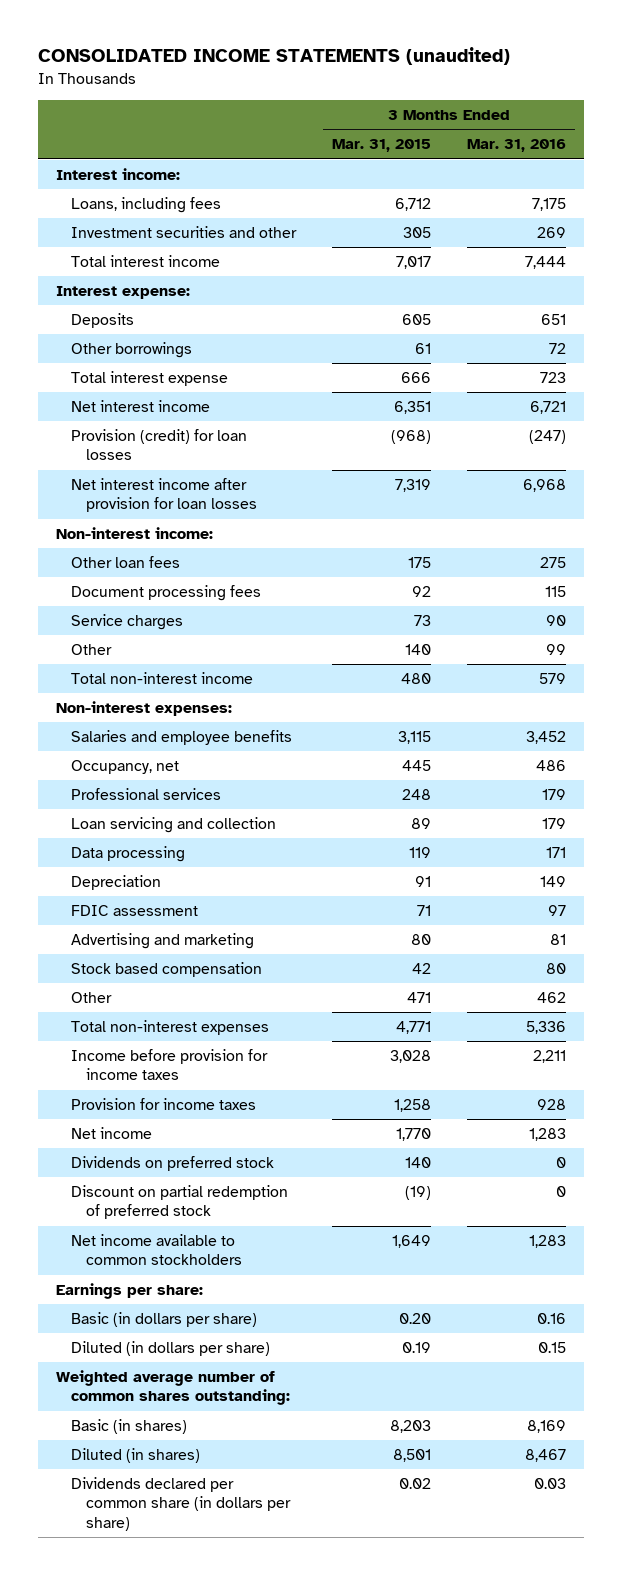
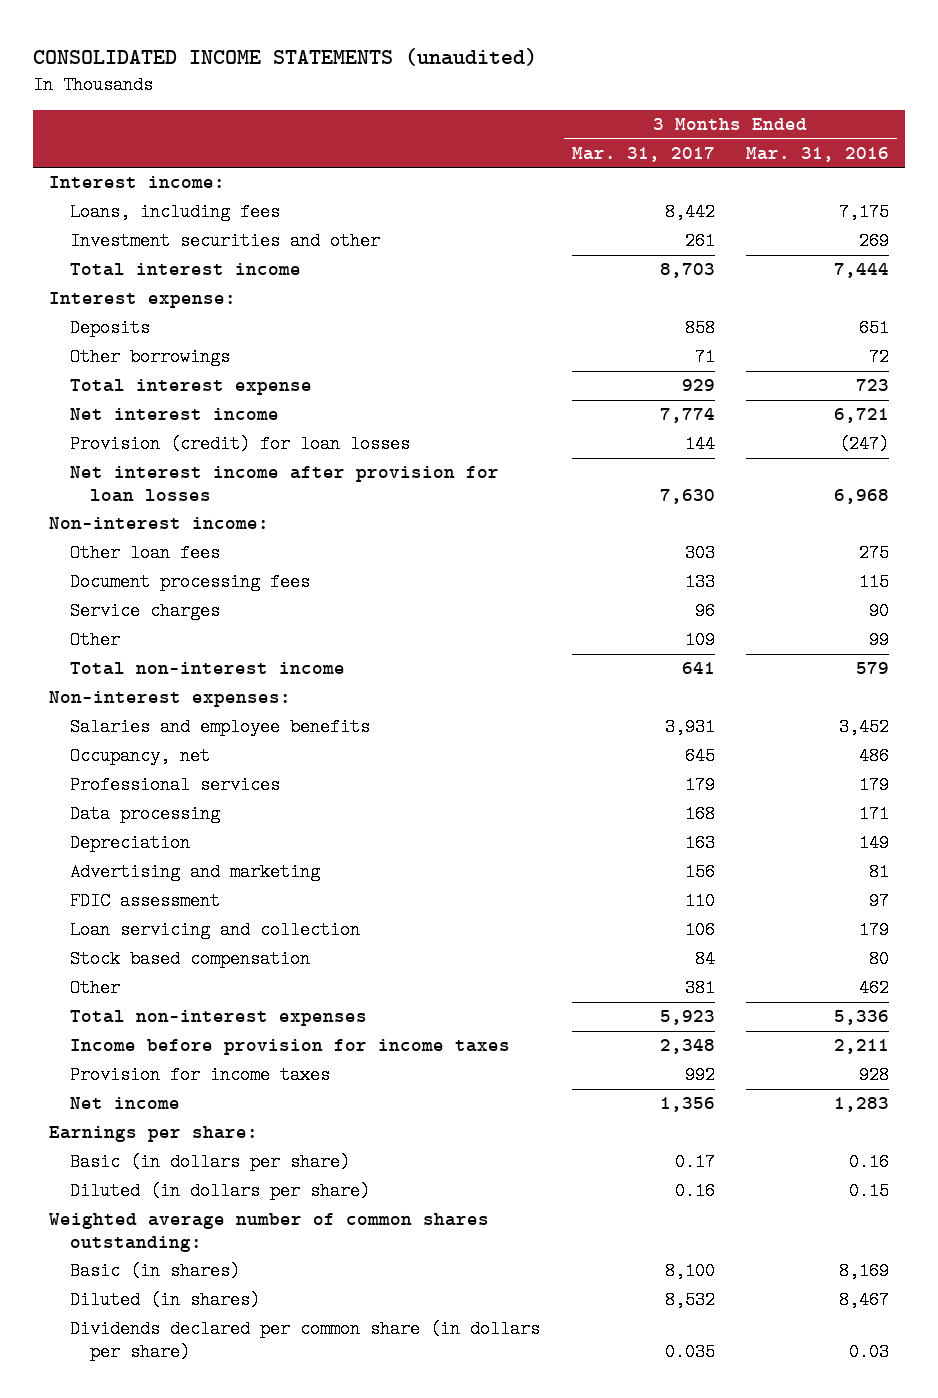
- | 3 Months Ended Mar. 31, 2015 | 3 Months Ended Mar. 31, 2016
+ | 3 Months Ended Mar. 31, 2017 | 3 Months Ended Mar. 31, 2016
moved down: FDIC assessment | 110 | 97
moved down: Loan servicing and collection | 106 | 179
- Dividends on preferred stock | 140 | 0
- Discount on partial redemption of preferred stock | (19) | 0
- Net income available to common stockholders | 1,649 | 1,283

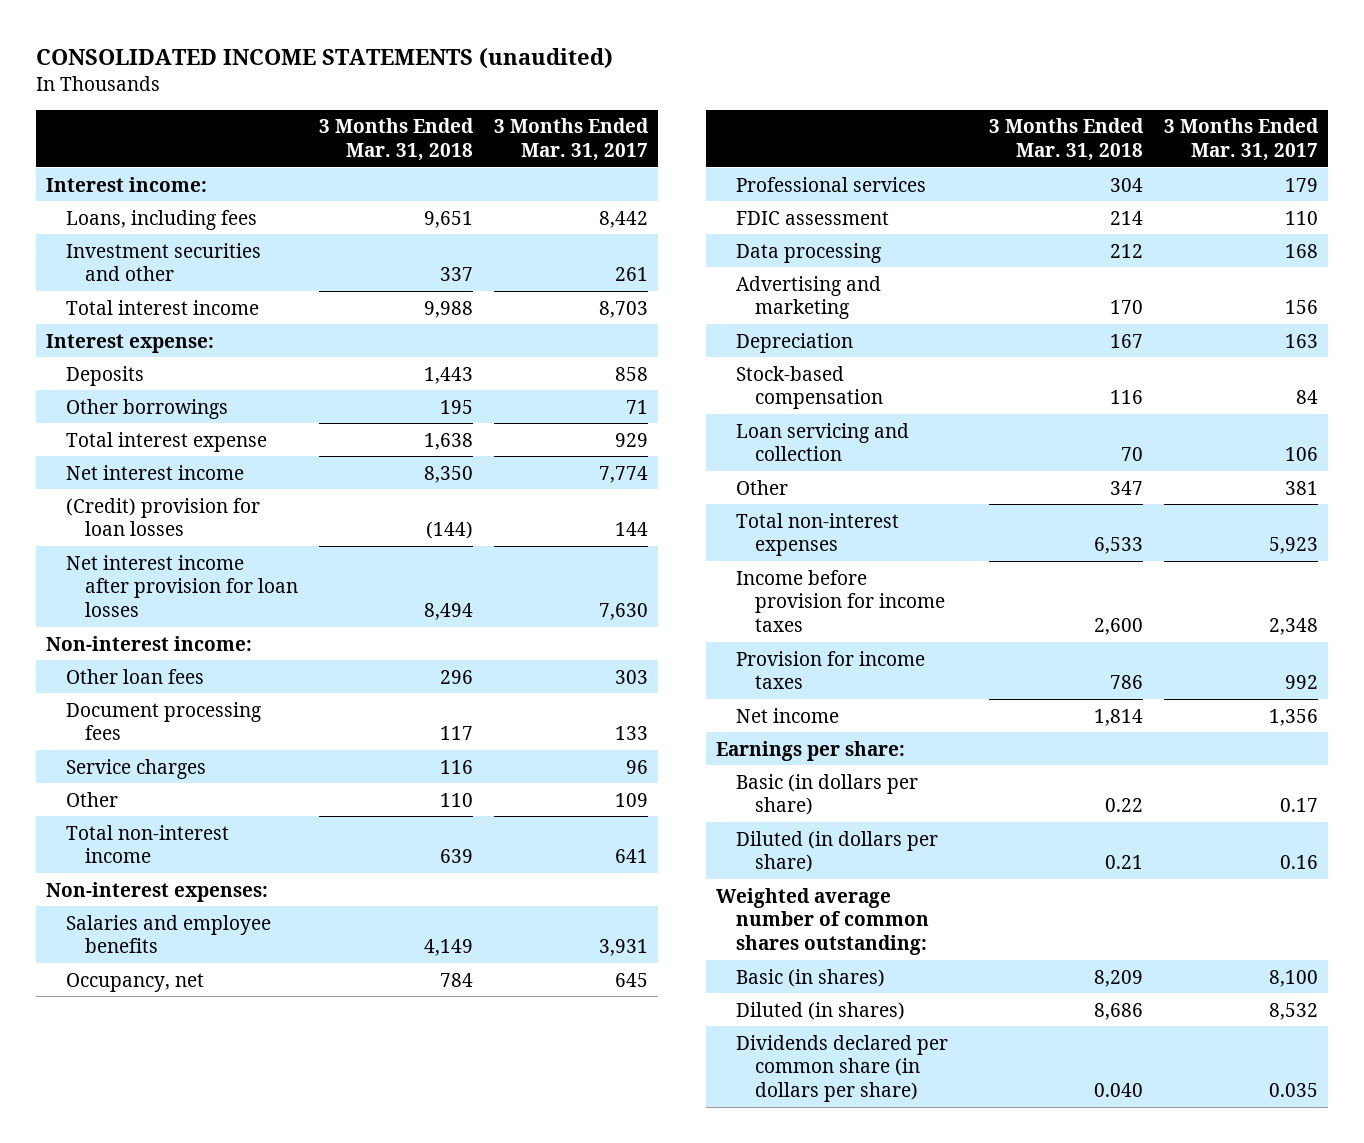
- | 3 Months Ended Mar. 31, 2017 | 3 Months Ended Mar. 31, 2016
+ | 3 Months Ended Mar. 31, 2018 | 3 Months Ended Mar. 31, 2017
- Provision (credit) for loan losses | 144 | (247)
+ (Credit) provision for loan losses | (144) | 144
moved up: FDIC assessment | 214 | 110
moved down: Depreciation | 167 | 163
+ Stock-based compensation | 116 | 84
- Stock based compensation | 84 | 80

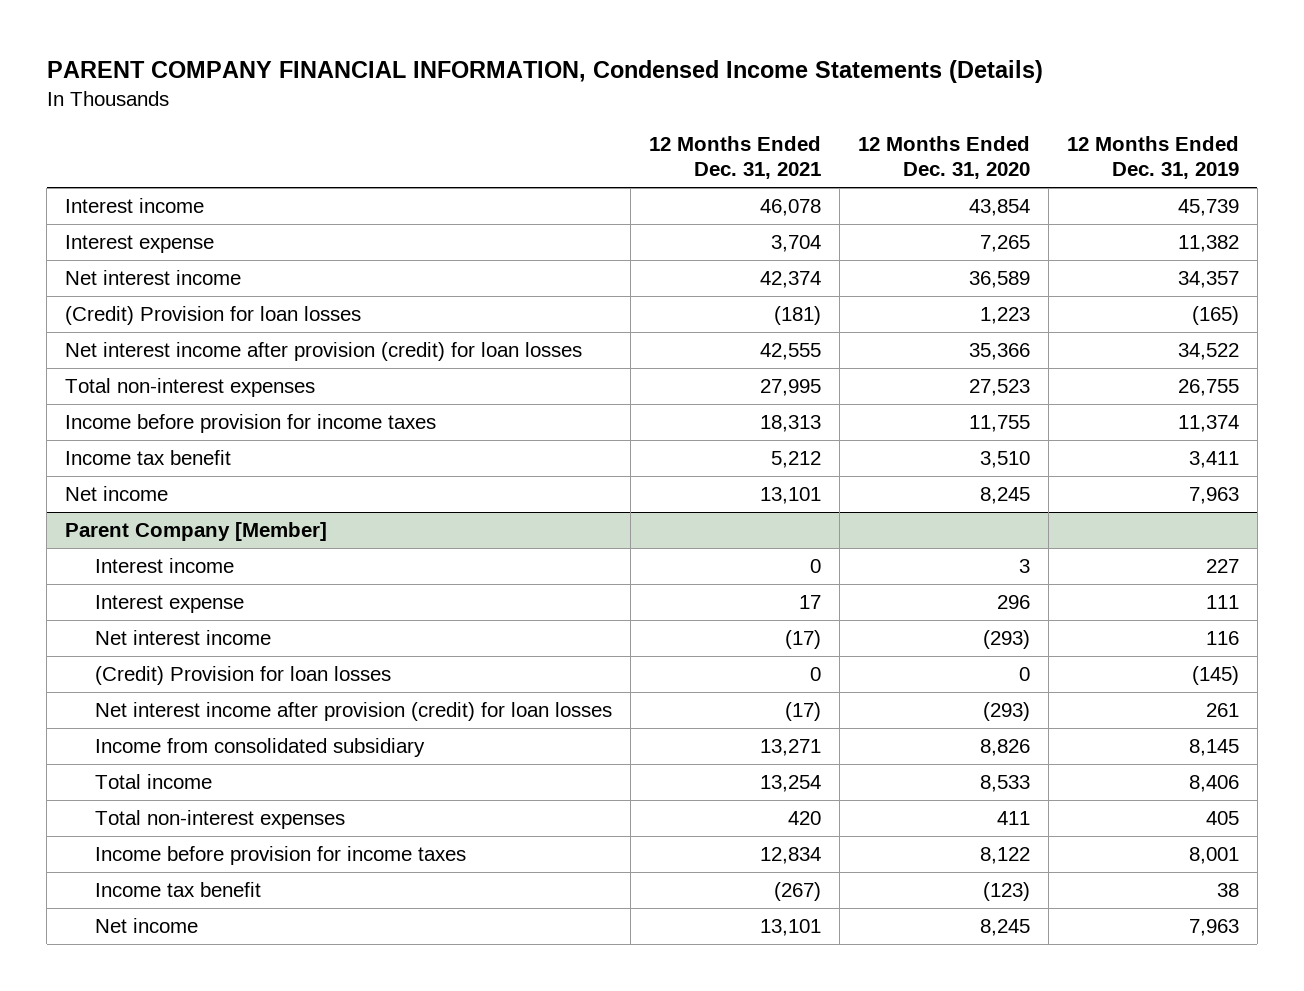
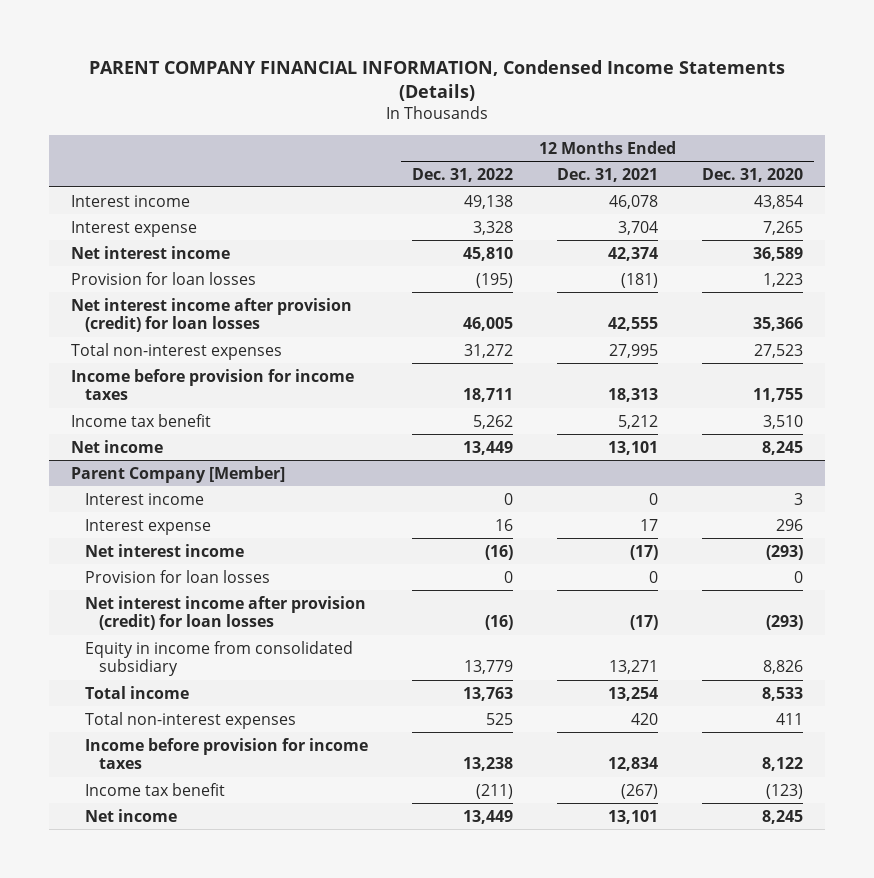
- | 12 Months Ended Dec. 31, 2021 | 12 Months Ended Dec. 31, 2020 | 12 Months Ended Dec. 31, 2019
+ | 12 Months Ended Dec. 31, 2022 | 12 Months Ended Dec. 31, 2021 | 12 Months Ended Dec. 31, 2020
- (Credit) Provision for loan losses | (181) | 1,223 | (165)
+ Provision for loan losses | (195) | (181) | 1,223
@ Parent Company [Member]
- (Credit) Provision for loan losses | 0 | 0 | (145)
+ Provision for loan losses | 0 | 0 | 0
- Income from consolidated subsidiary | 13,271 | 8,826 | 8,145
+ Equity in income from consolidated subsidiary | 13,779 | 13,271 | 8,826

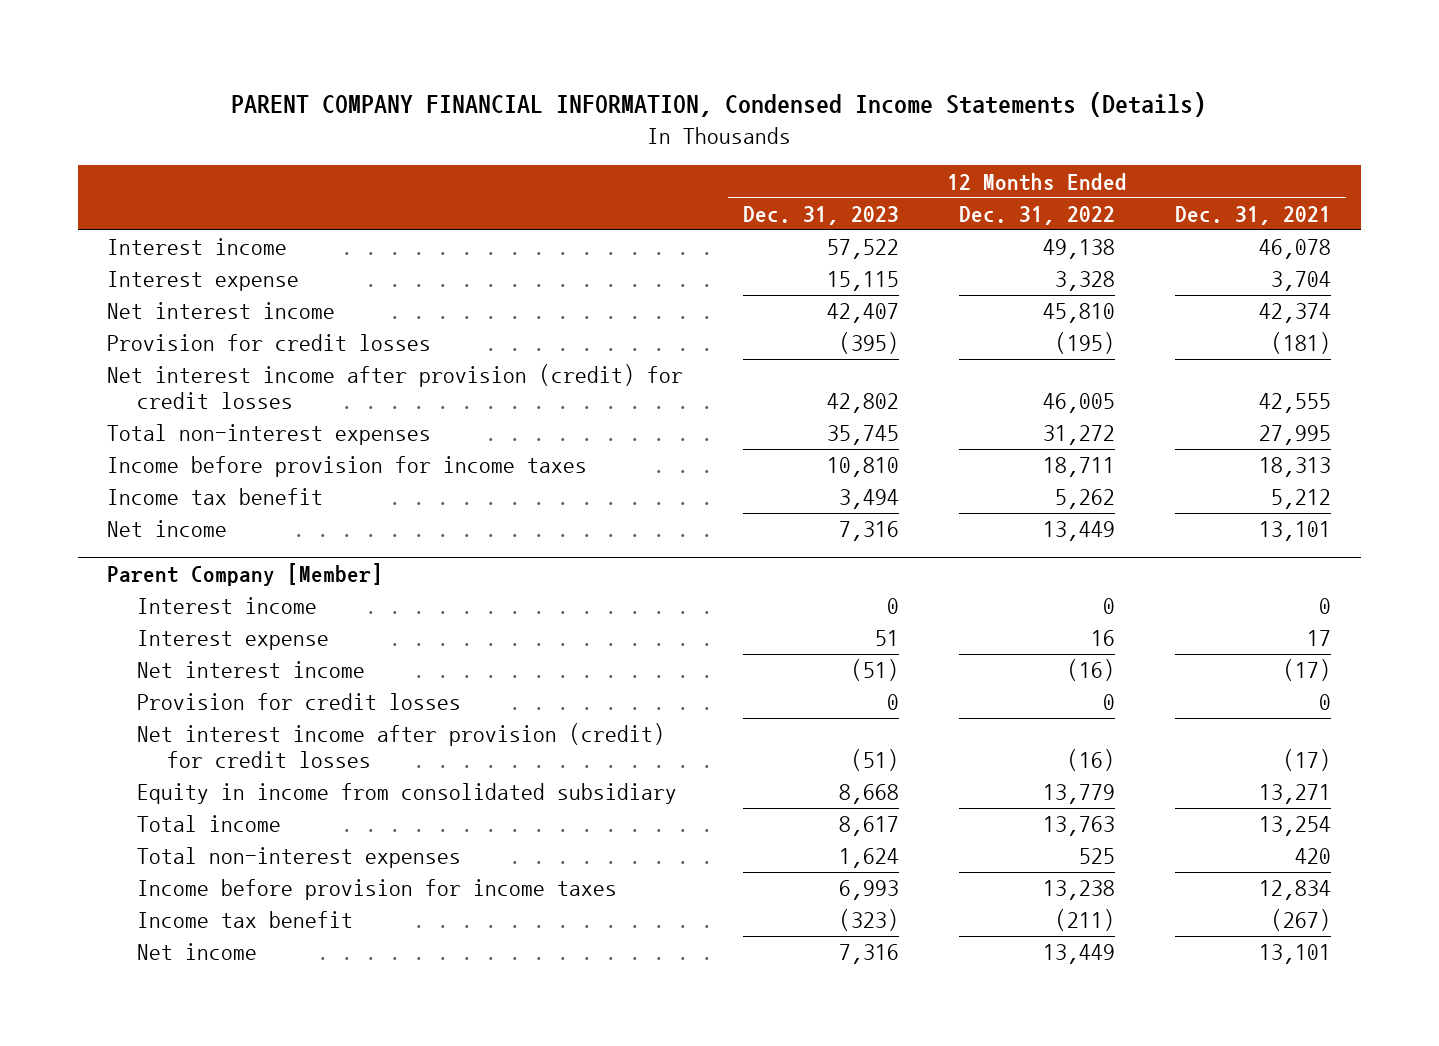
- | 12 Months Ended Dec. 31, 2022 | 12 Months Ended Dec. 31, 2021 | 12 Months Ended Dec. 31, 2020
+ | 12 Months Ended Dec. 31, 2023 | 12 Months Ended Dec. 31, 2022 | 12 Months Ended Dec. 31, 2021
- Provision for loan losses | (195) | (181) | 1,223
- Net interest income after provision (credit) for loan losses | 46,005 | 42,555 | 35,366
+ Provision for credit losses | (395) | (195) | (181)
+ Net interest income after provision (credit) for credit losses | 42,802 | 46,005 | 42,555
@ Parent Company [Member]
- Provision for loan losses | 0 | 0 | 0
- Net interest income after provision (credit) for loan losses | (16) | (17) | (293)
+ Provision for credit losses | 0 | 0 | 0
+ Net interest income after provision (credit) for credit losses | (51) | (16) | (17)

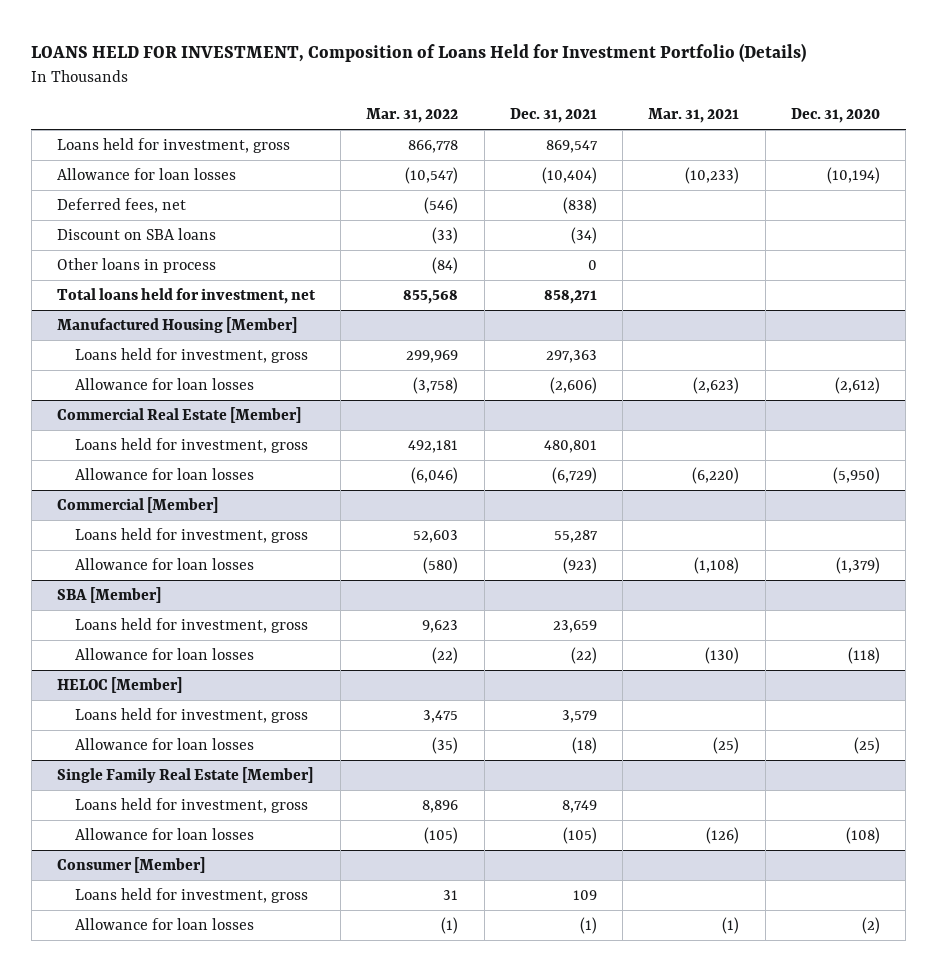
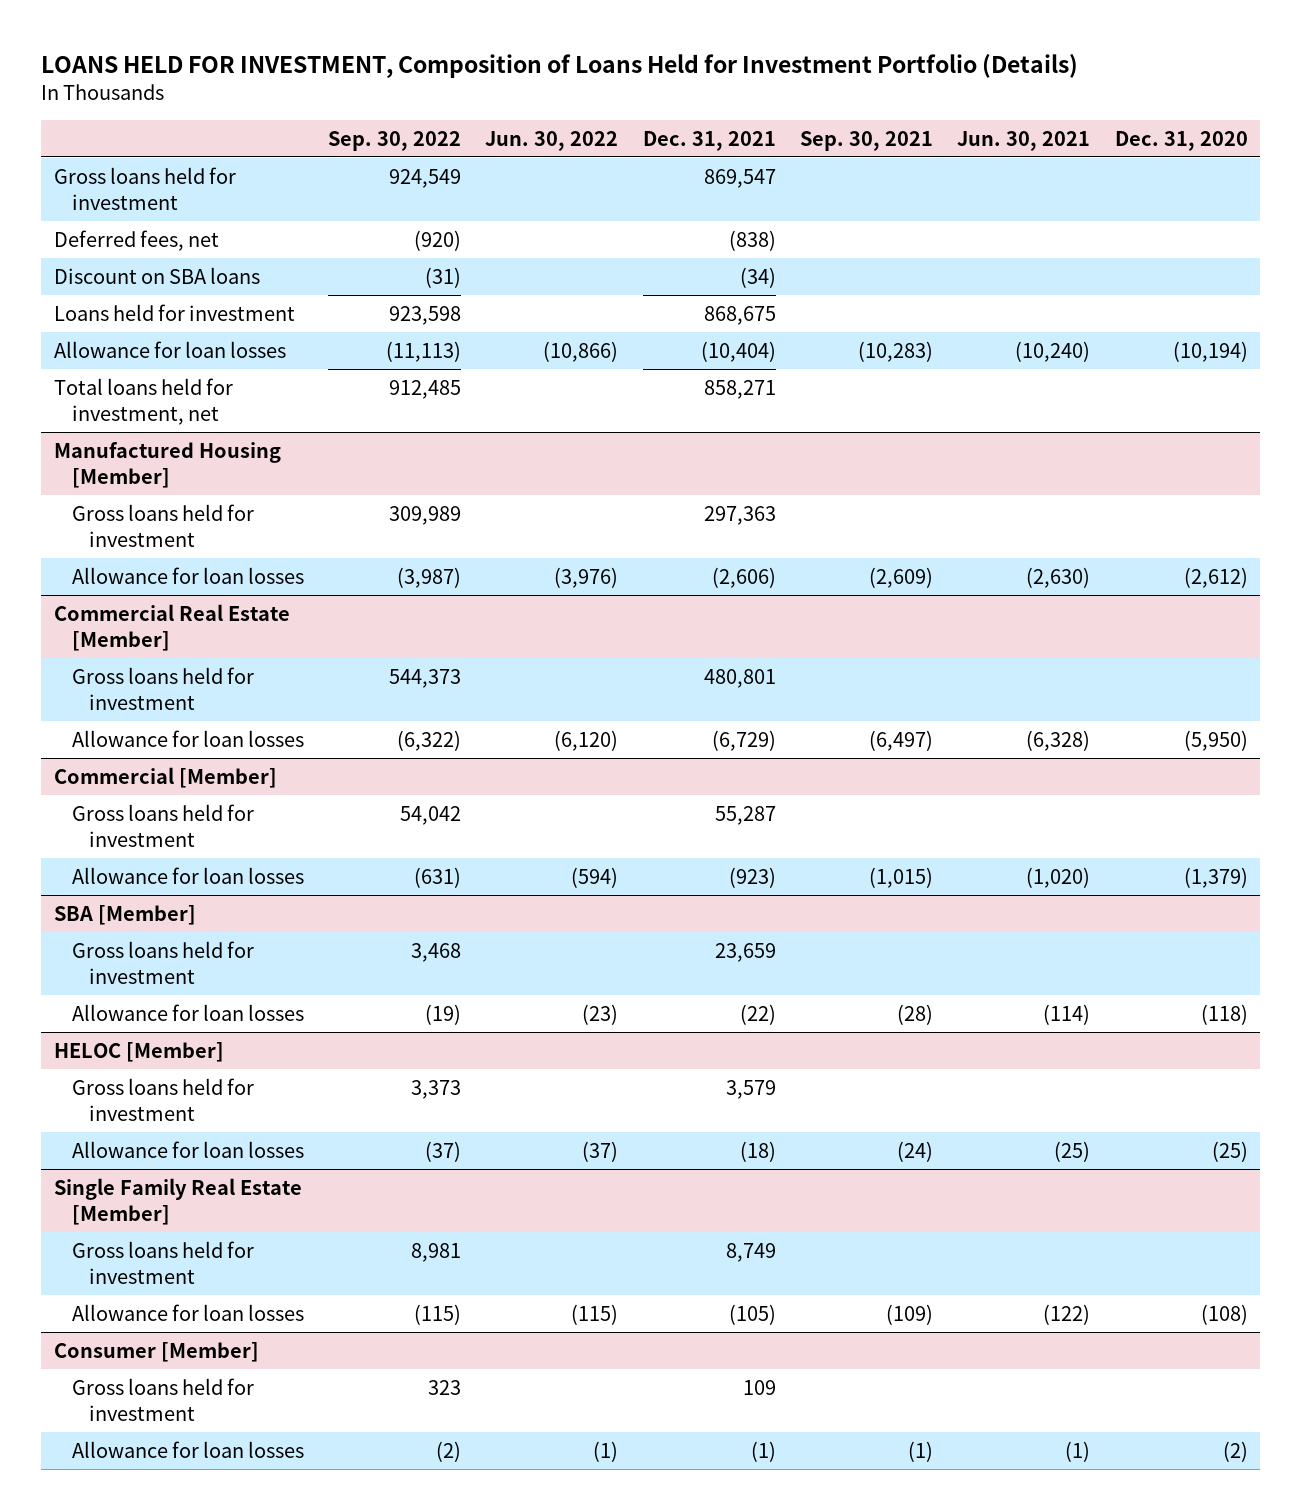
- | Mar. 31, 2022 | Dec. 31, 2021 | Mar. 31, 2021 | Dec. 31, 2020
+ | Sep. 30, 2022 | Jun. 30, 2022 | Dec. 31, 2021 | Sep. 30, 2021 | Jun. 30, 2021 | Dec. 31, 2020
- Loans held for investment, gross | 866,778 | 869,547 | |
+ Gross loans held for investment | 924,549 | | 869,547 | | |
- Other loans in process | (84) | 0 | |
+ Loans held for investment | 923,598 | | 868,675 | | |
moved down: Allowance for loan losses | (11,113) | (10,866) | (10,404) | (10,283) | (10,240) | (10,194)
@ Manufactured Housing [Member]
- Loans held for investment, gross | 299,969 | 297,363 | |
+ Gross loans held for investment | 309,989 | | 297,363 | | |
@ Commercial Real Estate [Member]
- Loans held for investment, gross | 492,181 | 480,801 | |
+ Gross loans held for investment | 544,373 | | 480,801 | | |
@ Commercial [Member]
- Loans held for investment, gross | 52,603 | 55,287 | |
+ Gross loans held for investment | 54,042 | | 55,287 | | |
@ SBA [Member]
- Loans held for investment, gross | 9,623 | 23,659 | |
+ Gross loans held for investment | 3,468 | | 23,659 | | |
@ HELOC [Member]
- Loans held for investment, gross | 3,475 | 3,579 | |
+ Gross loans held for investment | 3,373 | | 3,579 | | |
@ Single Family Real Estate [Member]
- Loans held for investment, gross | 8,896 | 8,749 | |
+ Gross loans held for investment | 8,981 | | 8,749 | | |
@ Consumer [Member]
- Loans held for investment, gross | 31 | 109 | |
+ Gross loans held for investment | 323 | | 109 | | |

